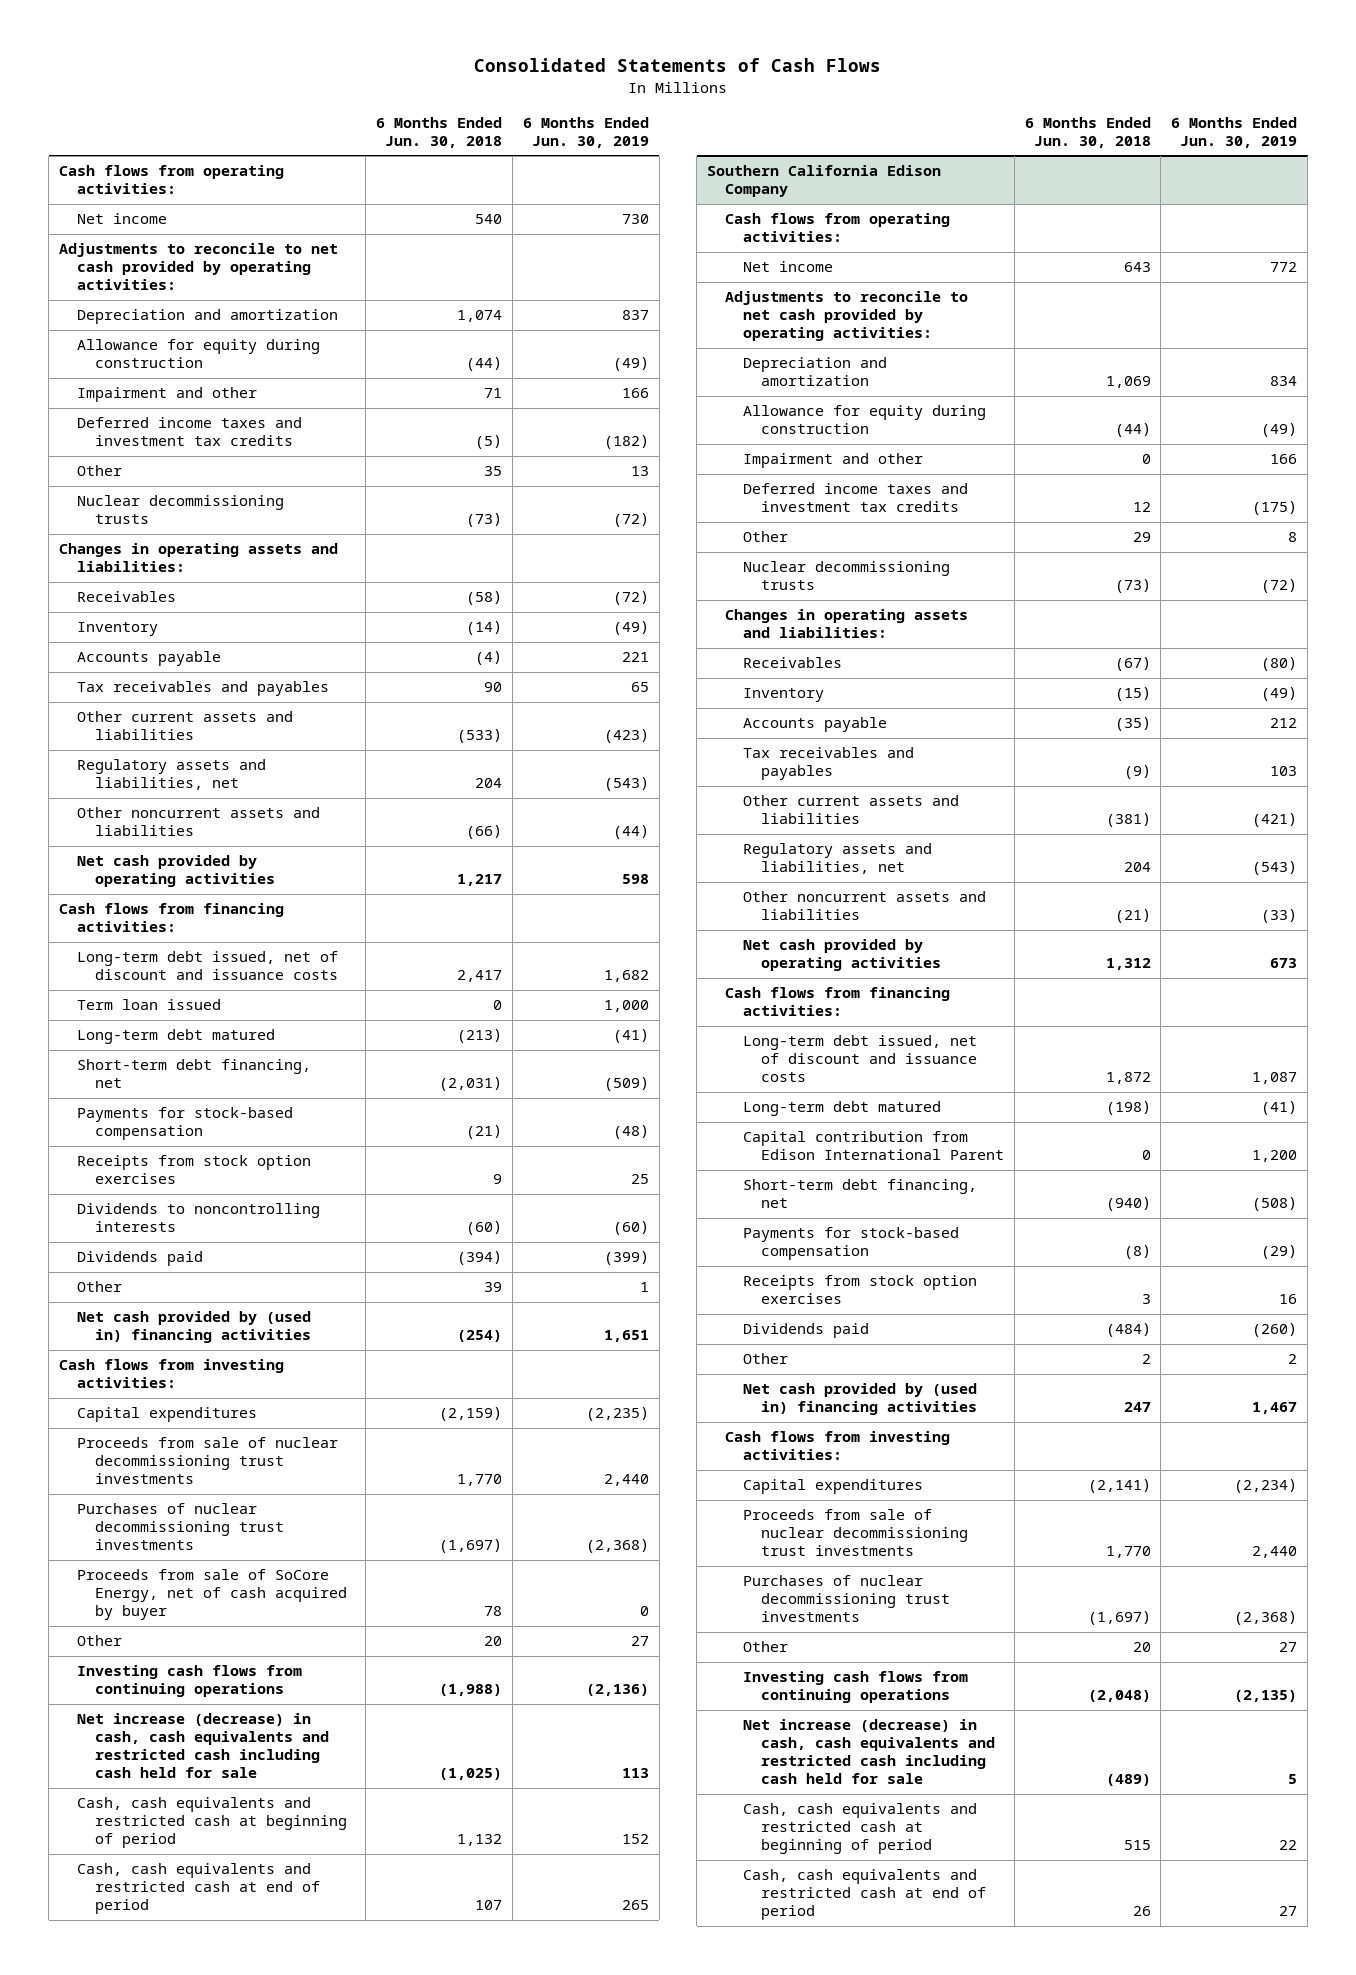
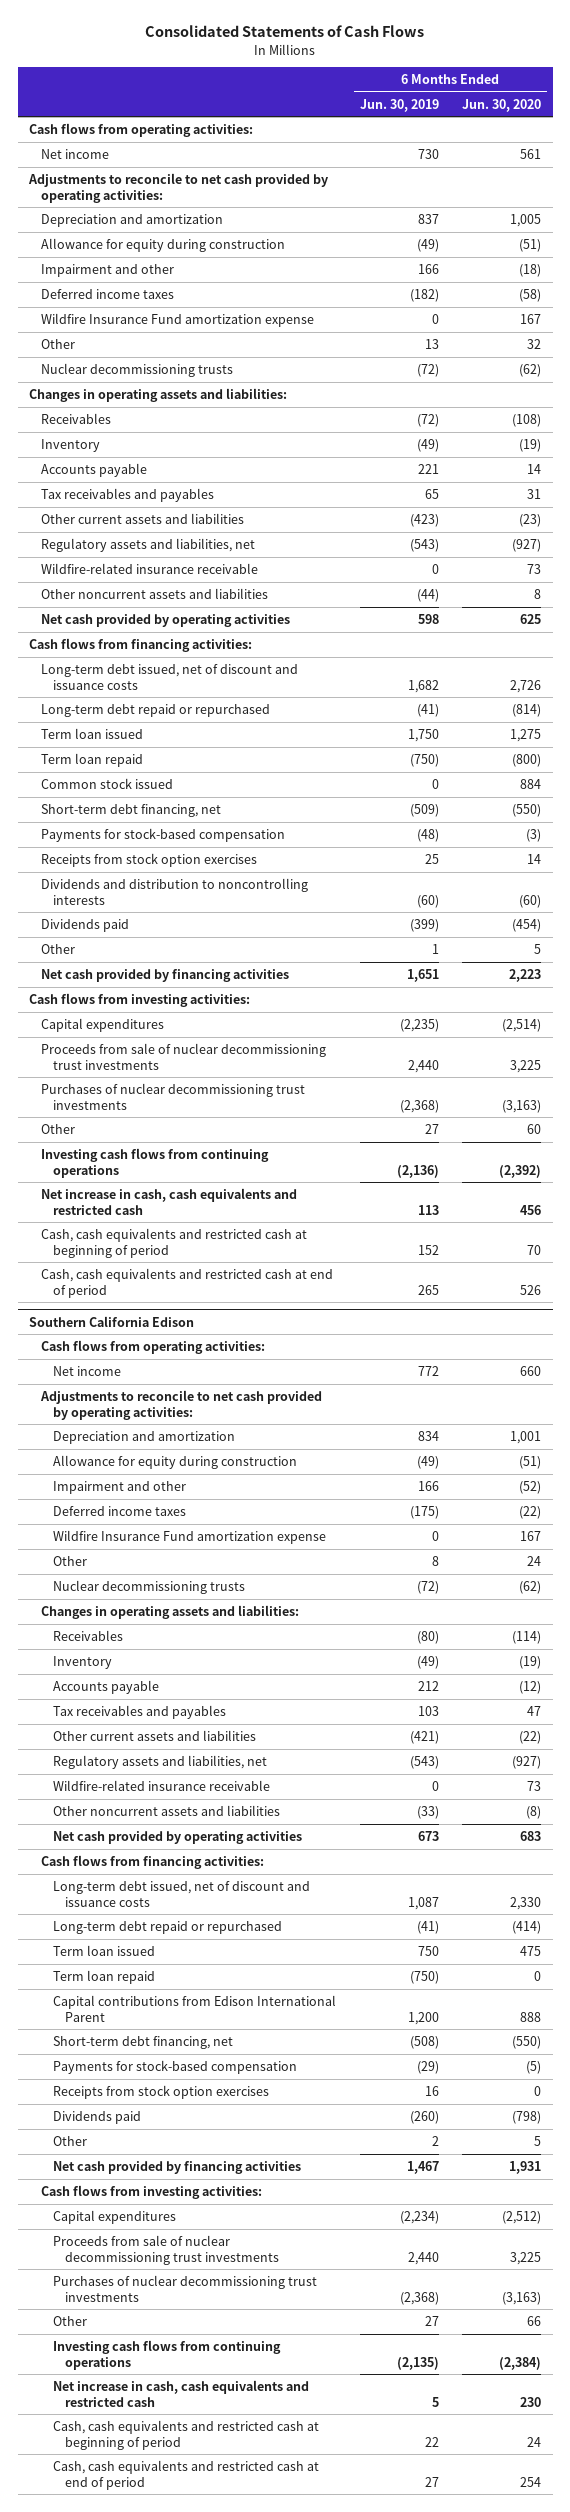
- | 6 Months Ended Jun. 30, 2018 | 6 Months Ended Jun. 30, 2019
+ | 6 Months Ended Jun. 30, 2019 | 6 Months Ended Jun. 30, 2020
- Deferred income taxes and investment tax credits | (5) | (182)
+ Deferred income taxes | (182) | (58)
+ Wildfire Insurance Fund amortization expense | 0 | 167
+ Wildfire-related insurance receivable | 0 | 73
- Term loan issued | 0 | 1,000
- Long-term debt matured | (213) | (41)
+ Long-term debt repaid or repurchased | (41) | (814)
+ Term loan issued | 1,750 | 1,275
+ Term loan repaid | (750) | (800)
+ Common stock issued | 0 | 884
- Dividends to noncontrolling interests | (60) | (60)
+ Dividends and distribution to noncontrolling interests | (60) | (60)
- Net cash provided by (used in) financing activities | (254) | 1,651
+ Net cash provided by financing activities | 1,651 | 2,223
- Proceeds from sale of SoCore Energy, net of cash acquired by buyer | 78 | 0
- Net increase (decrease) in cash, cash equivalents and restricted cash including cash held for sale | (1,025) | 113
+ Net increase in cash, cash equivalents and restricted cash | 113 | 456
- Southern California Edison Company
+ Southern California Edison
- Deferred income taxes and investment tax credits | 12 | (175)
+ Deferred income taxes | (175) | (22)
+ Wildfire Insurance Fund amortization expense | 0 | 167
+ Wildfire-related insurance receivable | 0 | 73
- Long-term debt matured | (198) | (41)
- Capital contribution from Edison International Parent | 0 | 1,200
+ Long-term debt repaid or repurchased | (41) | (414)
+ Term loan issued | 750 | 475
+ Term loan repaid | (750) | 0
+ Capital contributions from Edison International Parent | 1,200 | 888
- Net cash provided by (used in) financing activities | 247 | 1,467
+ Net cash provided by financing activities | 1,467 | 1,931
- Net increase (decrease) in cash, cash equivalents and restricted cash including cash held for sale | (489) | 5
+ Net increase in cash, cash equivalents and restricted cash | 5 | 230

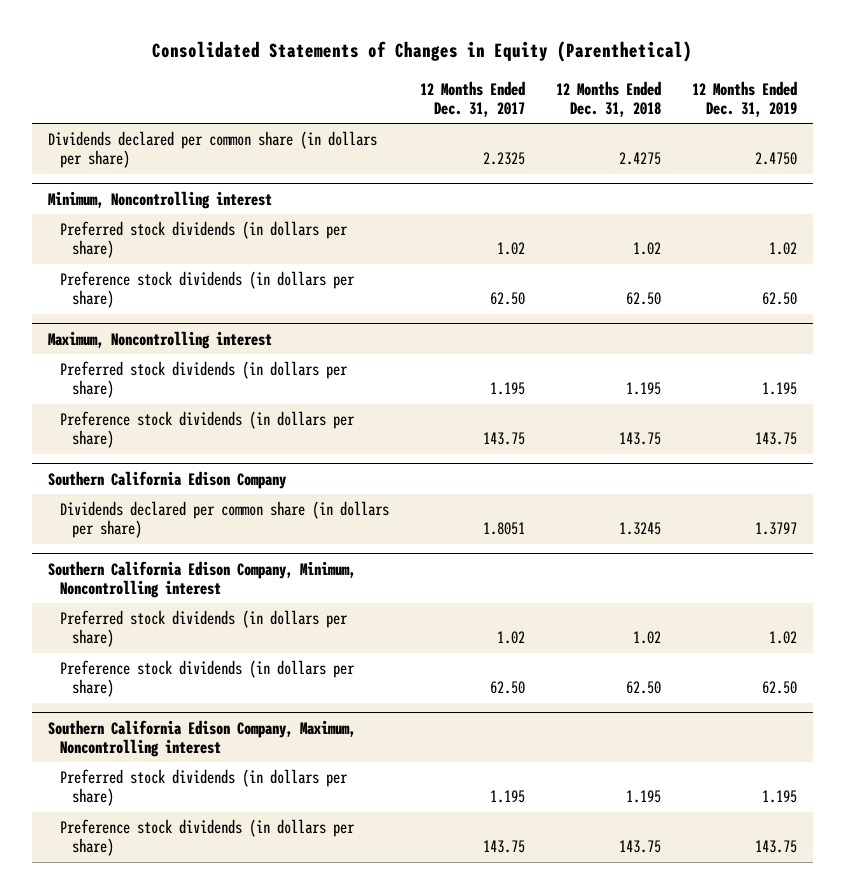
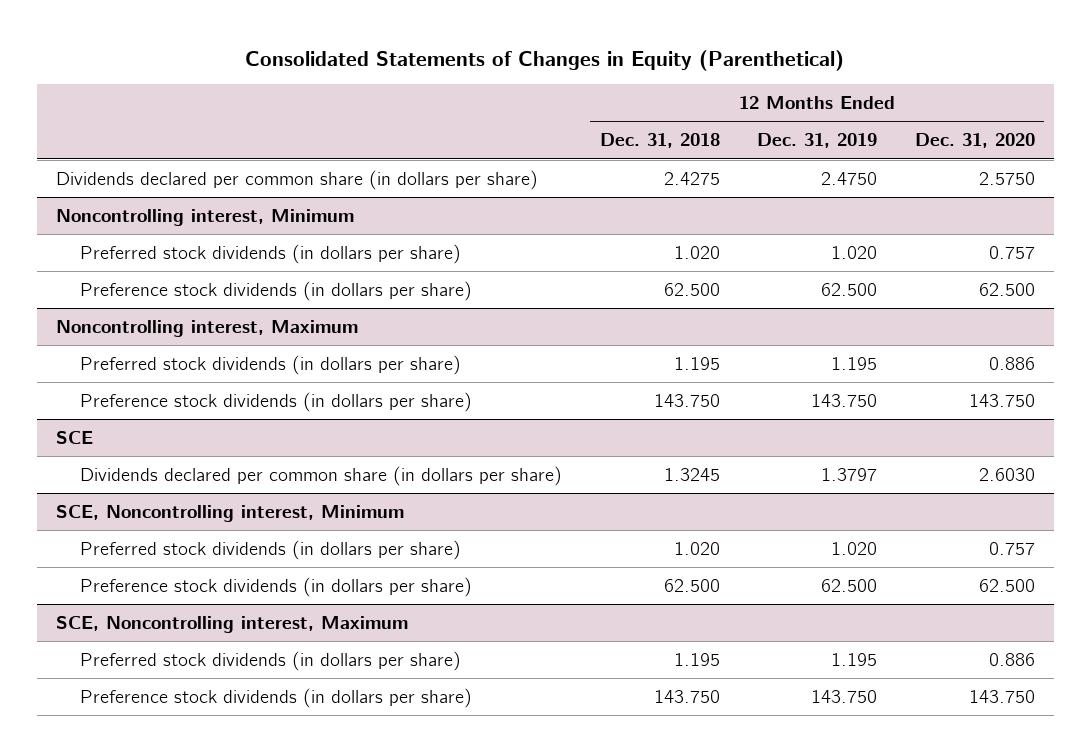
- | 12 Months Ended Dec. 31, 2017 | 12 Months Ended Dec. 31, 2018 | 12 Months Ended Dec. 31, 2019
+ | 12 Months Ended Dec. 31, 2018 | 12 Months Ended Dec. 31, 2019 | 12 Months Ended Dec. 31, 2020
- Minimum, Noncontrolling interest
- Preferred stock dividends (in dollars per share) | 1.02 | 1.02 | 1.02
- Preference stock dividends (in dollars per share) | 62.50 | 62.50 | 62.50
- Maximum, Noncontrolling interest
+ Noncontrolling interest, Minimum
+ Preferred stock dividends (in dollars per share) | 1.020 | 1.020 | 0.757
+ Preference stock dividends (in dollars per share) | 62.500 | 62.500 | 62.500
+ Noncontrolling interest, Maximum
- Preference stock dividends (in dollars per share) | 143.75 | 143.75 | 143.75
- Southern California Edison Company
+ Preference stock dividends (in dollars per share) | 143.750 | 143.750 | 143.750
+ SCE
- Southern California Edison Company, Minimum, Noncontrolling interest
- Preferred stock dividends (in dollars per share) | 1.02 | 1.02 | 1.02
- Preference stock dividends (in dollars per share) | 62.50 | 62.50 | 62.50
- Southern California Edison Company, Maximum, Noncontrolling interest
+ SCE, Noncontrolling interest, Minimum
+ Preferred stock dividends (in dollars per share) | 1.020 | 1.020 | 0.757
+ Preference stock dividends (in dollars per share) | 62.500 | 62.500 | 62.500
+ SCE, Noncontrolling interest, Maximum
- Preference stock dividends (in dollars per share) | 143.75 | 143.75 | 143.75
+ Preference stock dividends (in dollars per share) | 143.750 | 143.750 | 143.750

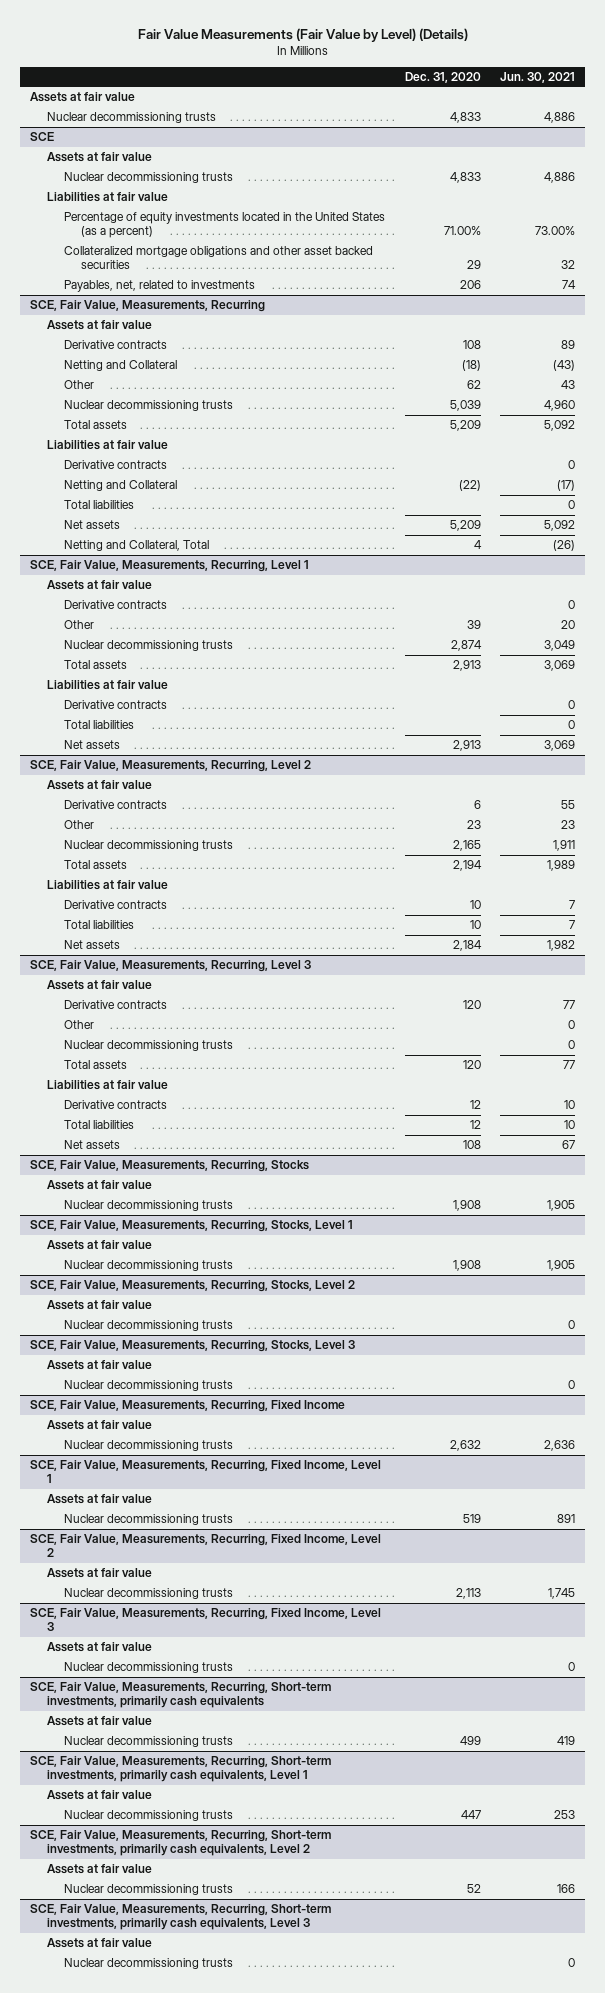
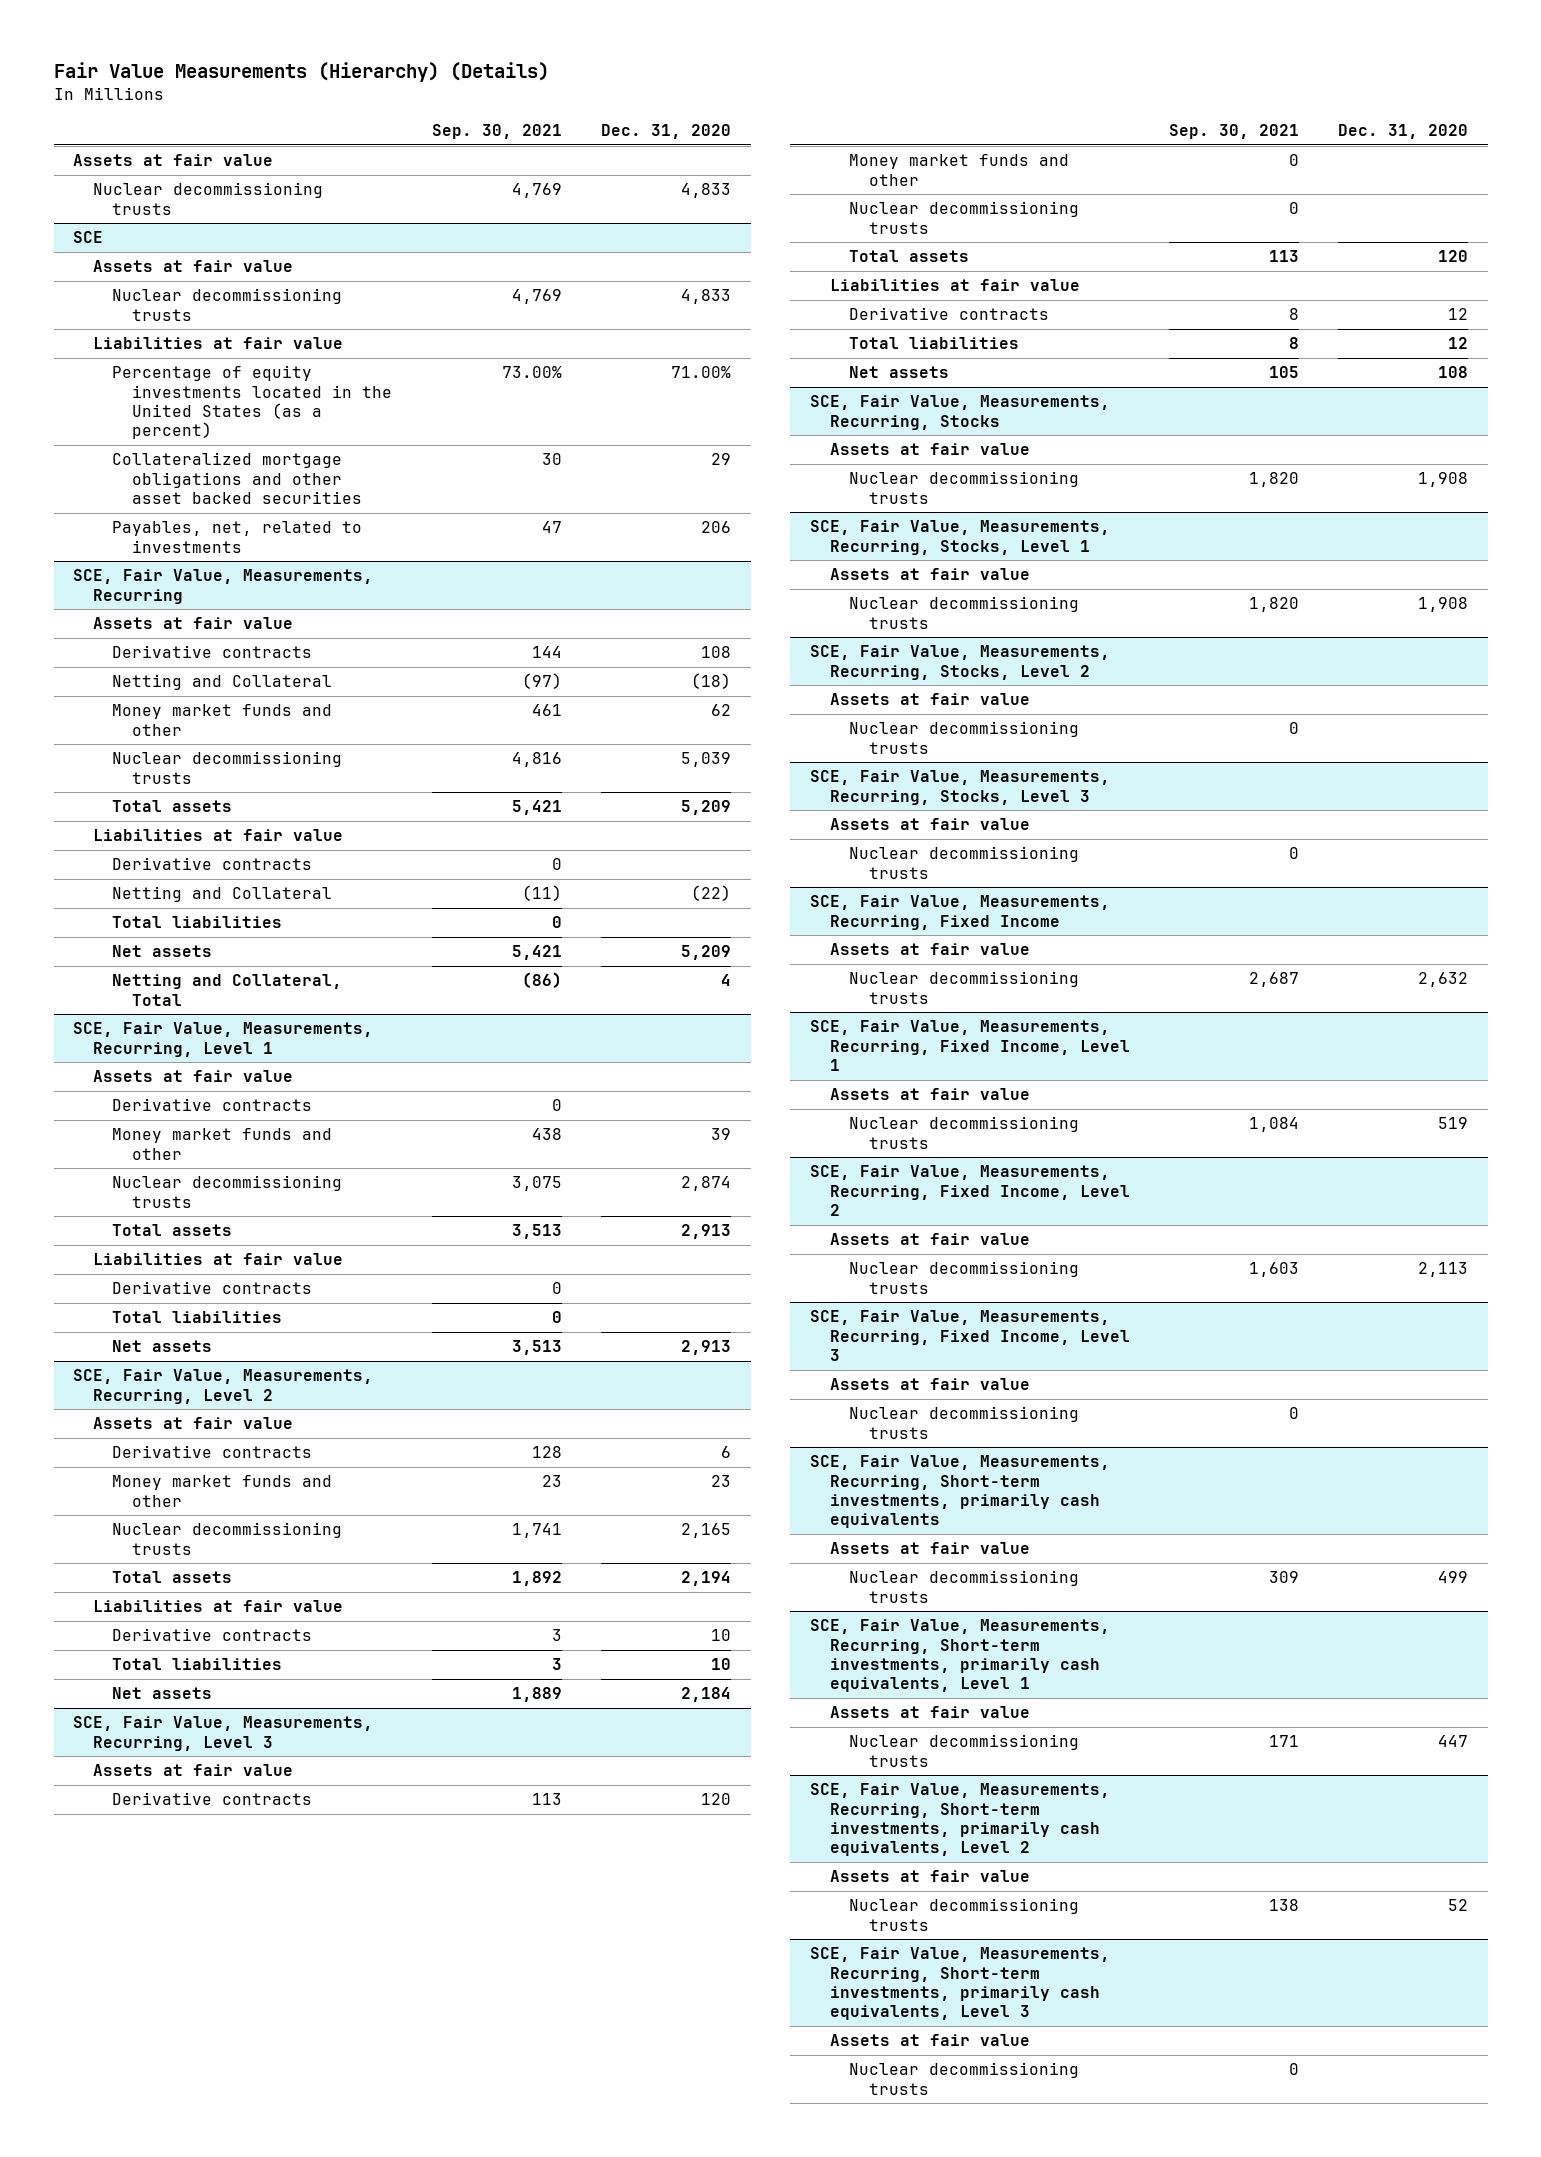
- Fair Value Measurements (Fair Value by Level) (Details)
+ Fair Value Measurements (Hierarchy) (Details)
- | Dec. 31, 2020 | Jun. 30, 2021
+ | Sep. 30, 2021 | Dec. 31, 2020
@ SCE, Fair Value, Measurements, Recurring
- Other | 62 | 43
+ Money market funds and other | 461 | 62
@ SCE, Fair Value, Measurements, Recurring, Level 1
- Other | 39 | 20
+ Money market funds and other | 438 | 39
@ SCE, Fair Value, Measurements, Recurring, Level 2
- Other | 23 | 23
+ Money market funds and other | 23 | 23
@ SCE, Fair Value, Measurements, Recurring, Level 3
- Other | | 0
+ Money market funds and other | 0 |

